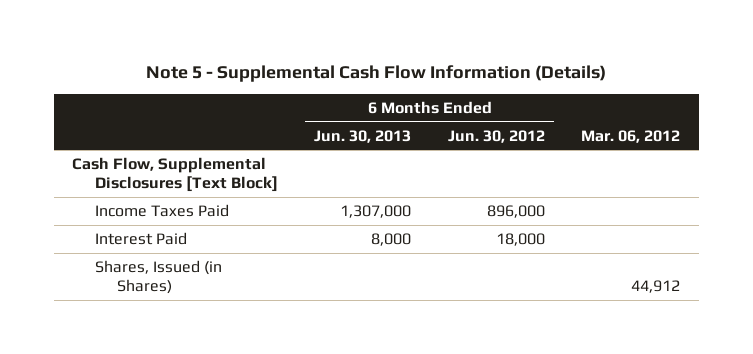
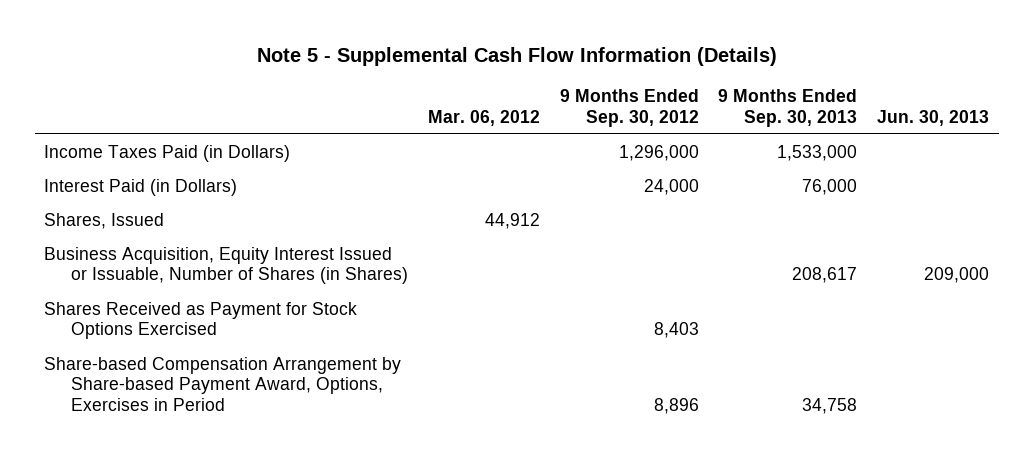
- | 6 Months Ended Jun. 30, 2013 | 6 Months Ended Jun. 30, 2012 | Mar. 06, 2012
+ | Mar. 06, 2012 | 9 Months Ended Sep. 30, 2012 | 9 Months Ended Sep. 30, 2013 | Jun. 30, 2013
- Cash Flow, Supplemental Disclosures [Text Block]
- Income Taxes Paid | 1,307,000 | 896,000 |
- Interest Paid | 8,000 | 18,000 |
- Shares, Issued (in Shares) | | | 44,912
+ Income Taxes Paid (in Dollars) | | 1,296,000 | 1,533,000 |
+ Interest Paid (in Dollars) | | 24,000 | 76,000 |
+ Shares, Issued | 44,912 | | |
+ Business Acquisition, Equity Interest Issued or Issuable, Number of Shares (in Shares) | | | 208,617 | 209,000
+ Shares Received as Payment for Stock Options Exercised | | 8,403 | |
+ Share-based Compensation Arrangement by Share-based Payment Award, Options, Exercises in Period | | 8,896 | 34,758 |

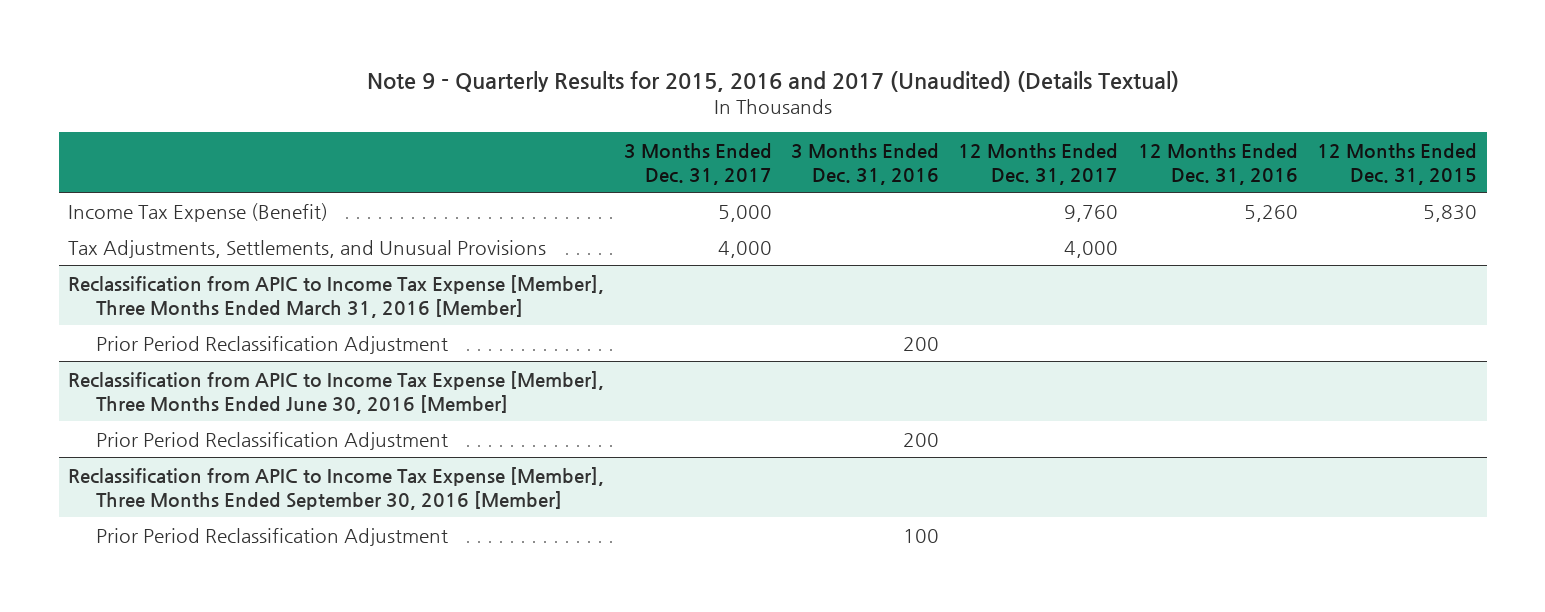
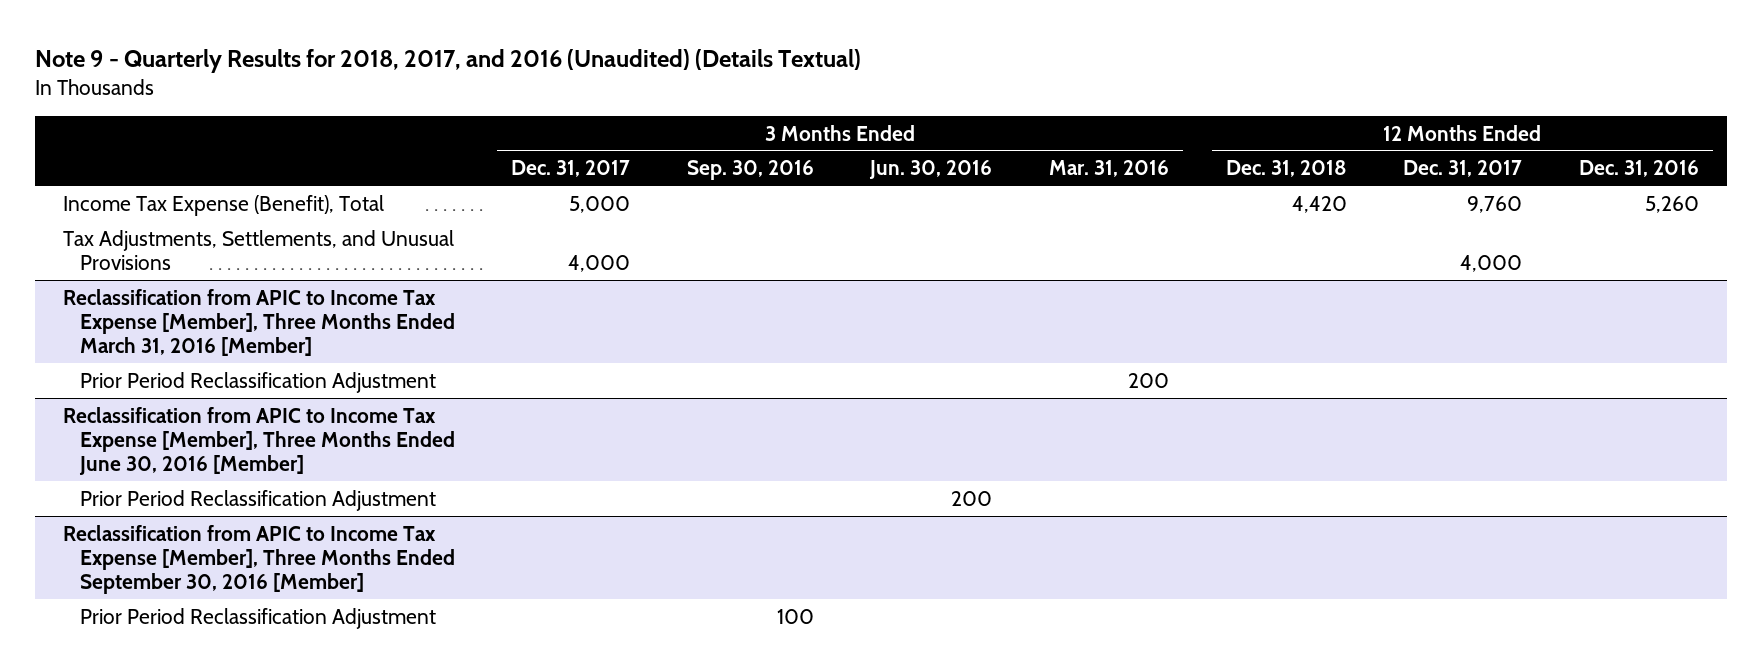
- Note 9 - Quarterly Results for 2015, 2016 and 2017 (Unaudited) (Details Textual)
+ Note 9 - Quarterly Results for 2018, 2017, and 2016 (Unaudited) (Details Textual)
- | 3 Months Ended Dec. 31, 2017 | 3 Months Ended Dec. 31, 2016 | 12 Months Ended Dec. 31, 2017 | 12 Months Ended Dec. 31, 2016 | 12 Months Ended Dec. 31, 2015
+ | 3 Months Ended Dec. 31, 2017 | 3 Months Ended Sep. 30, 2016 | 3 Months Ended Jun. 30, 2016 | 3 Months Ended Mar. 31, 2016 | 12 Months Ended Dec. 31, 2018 | 12 Months Ended Dec. 31, 2017 | 12 Months Ended Dec. 31, 2016
- Income Tax Expense (Benefit) | 5,000 | | 9,760 | 5,260 | 5,830
+ Income Tax Expense (Benefit), Total | 5,000 | | | | 4,420 | 9,760 | 5,260

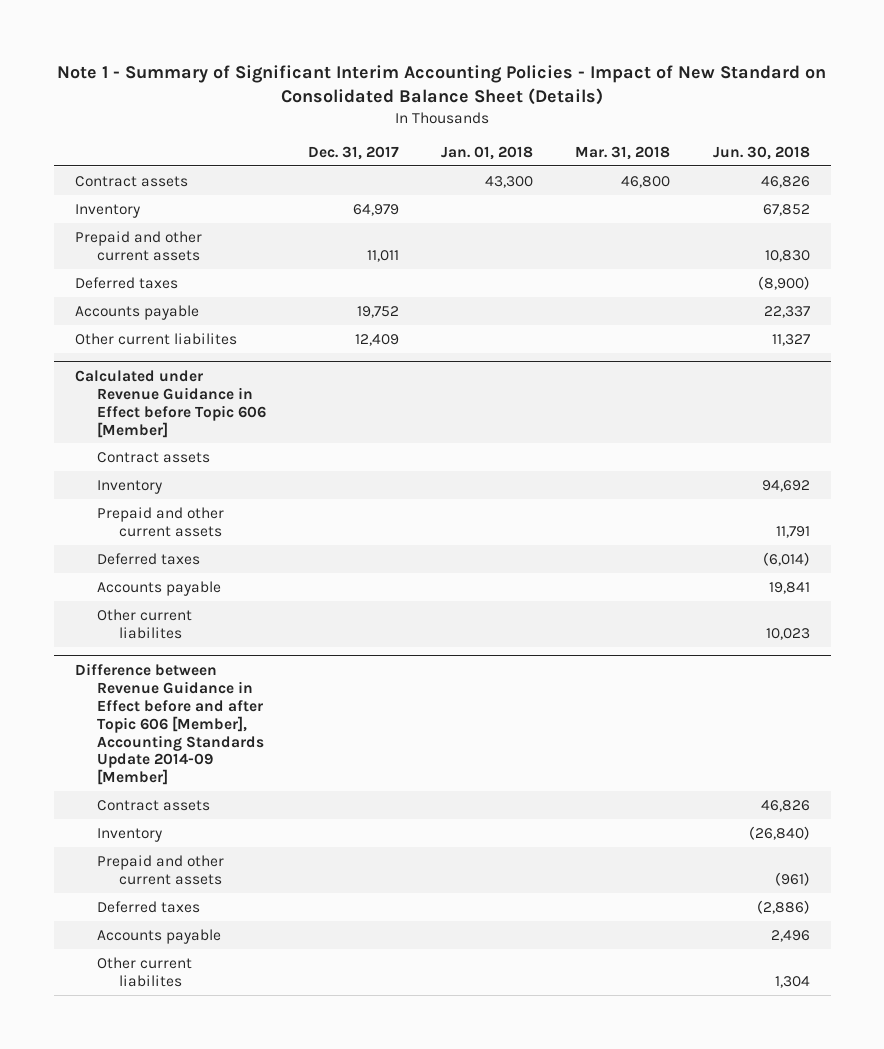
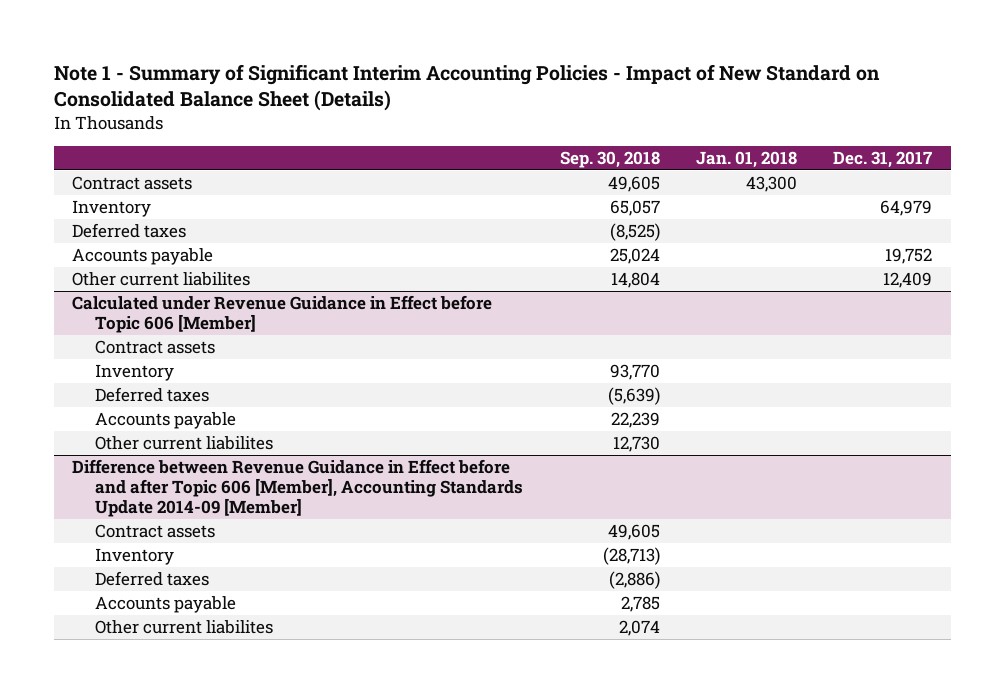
- | Dec. 31, 2017 | Jan. 01, 2018 | Mar. 31, 2018 | Jun. 30, 2018
+ | Sep. 30, 2018 | Jan. 01, 2018 | Dec. 31, 2017
- Prepaid and other current assets | 11,011 | | | 10,830
@ Calculated under Revenue Guidance in Effect before Topic 606 [Member]
- Prepaid and other current assets | | | | 11,791
@ Difference between Revenue Guidance in Effect before and after Topic 606 [Member], Accounting Standards Update 2014-09 [Member]
- Prepaid and other current assets | | | | (961)

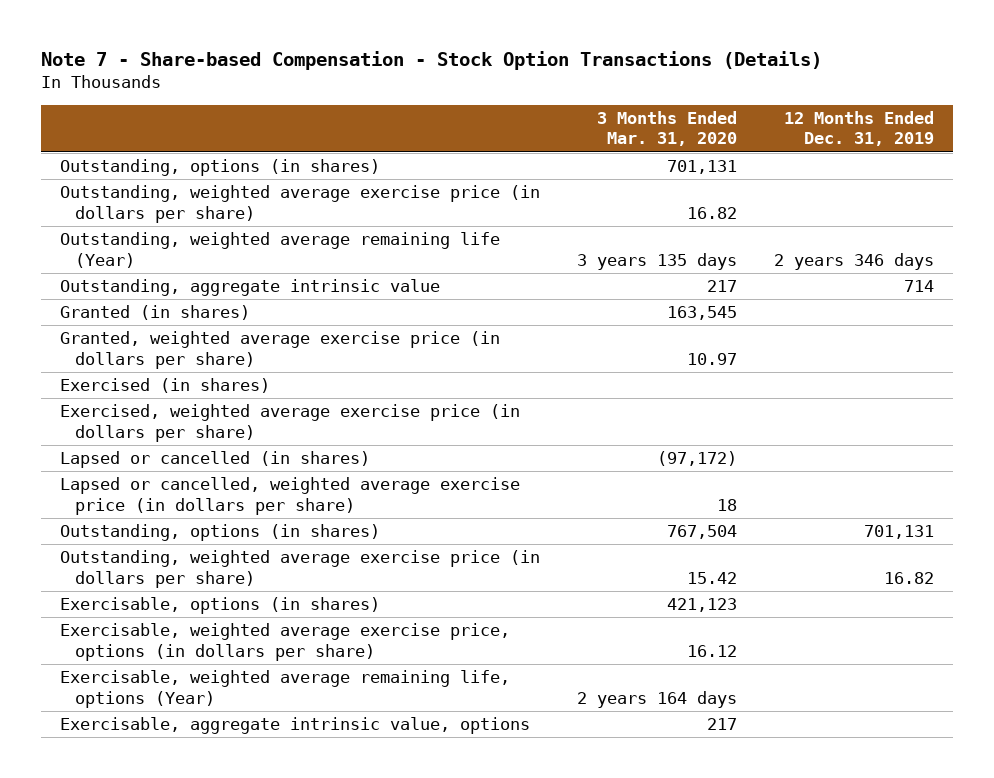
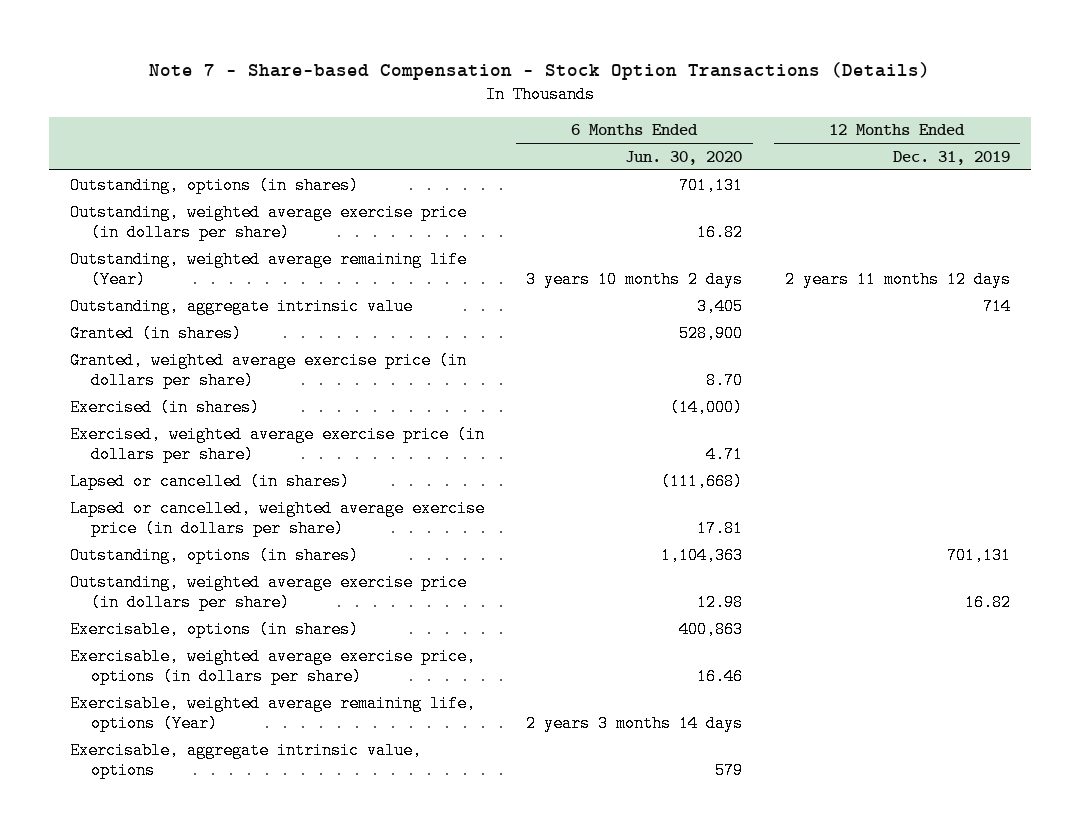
- | 3 Months Ended Mar. 31, 2020 | 12 Months Ended Dec. 31, 2019
+ | 6 Months Ended Jun. 30, 2020 | 12 Months Ended Dec. 31, 2019
- Outstanding, weighted average remaining life (Year) | 3 years 135 days | 2 years 346 days
+ Outstanding, weighted average remaining life (Year) | 3 years 10 months 2 days | 2 years 11 months 12 days

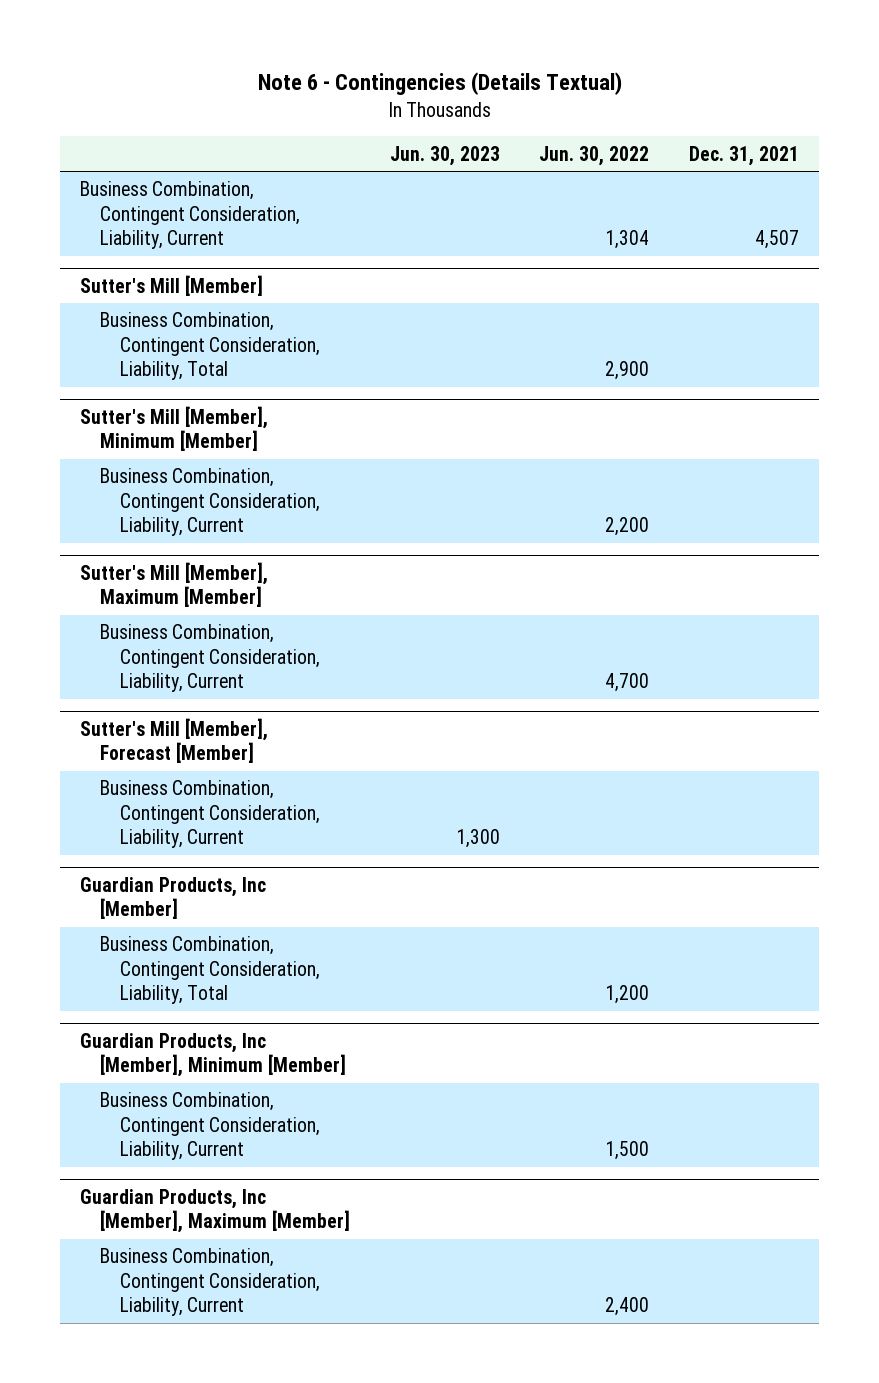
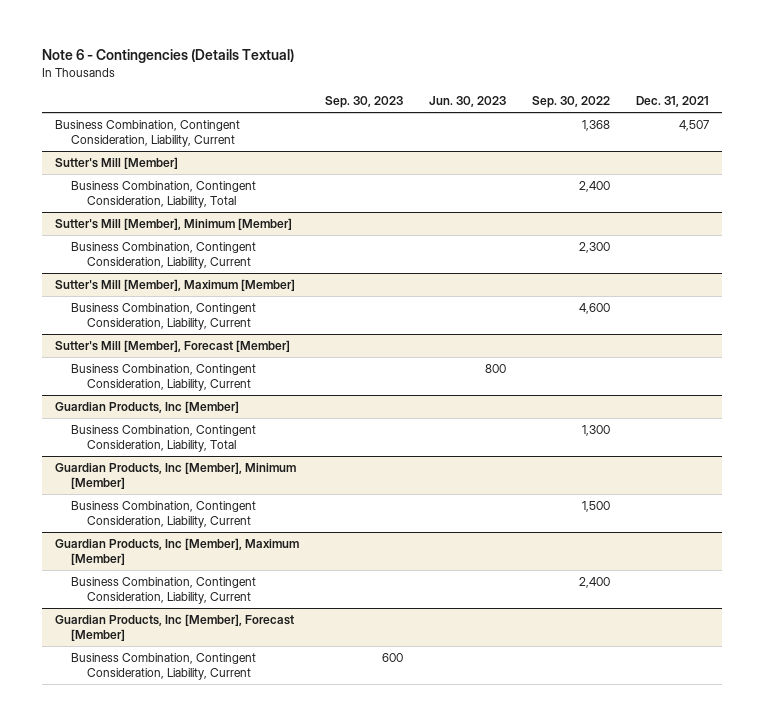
- | Jun. 30, 2023 | Jun. 30, 2022 | Dec. 31, 2021
+ | Sep. 30, 2023 | Jun. 30, 2023 | Sep. 30, 2022 | Dec. 31, 2021
@ Sutter's Mill [Member], Forecast [Member]
- Business Combination, Contingent Consideration, Liability, Current | 1,300 | |
+ Business Combination, Contingent Consideration, Liability, Current | | 800 | |
+ Guardian Products, Inc [Member], Forecast [Member]
+ Business Combination, Contingent Consideration, Liability, Current | 600 | | |

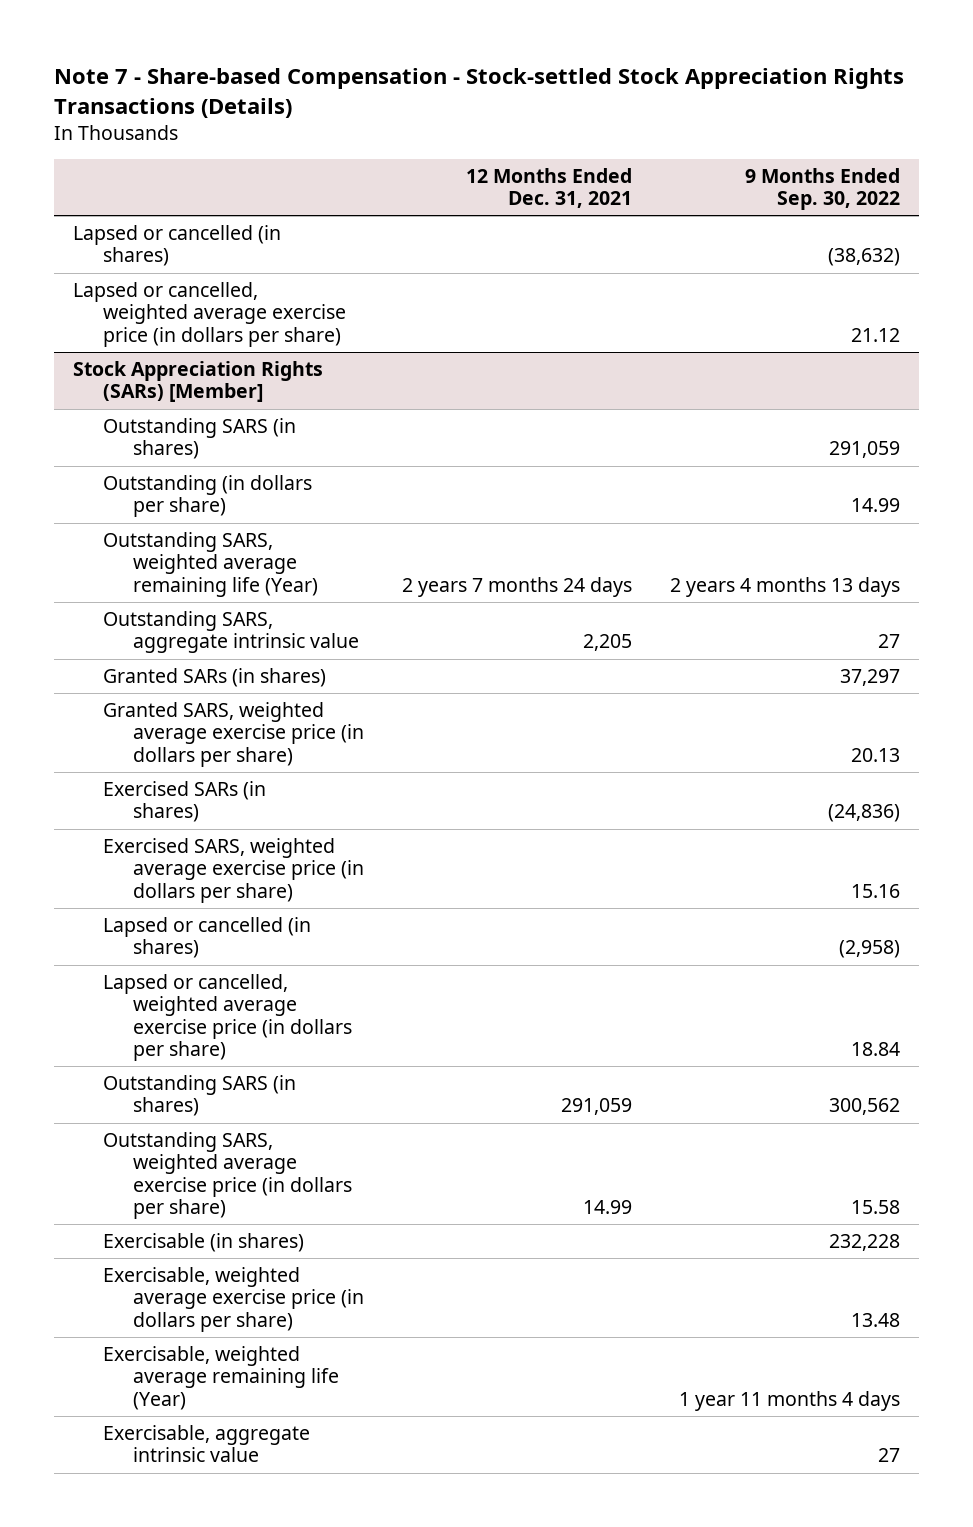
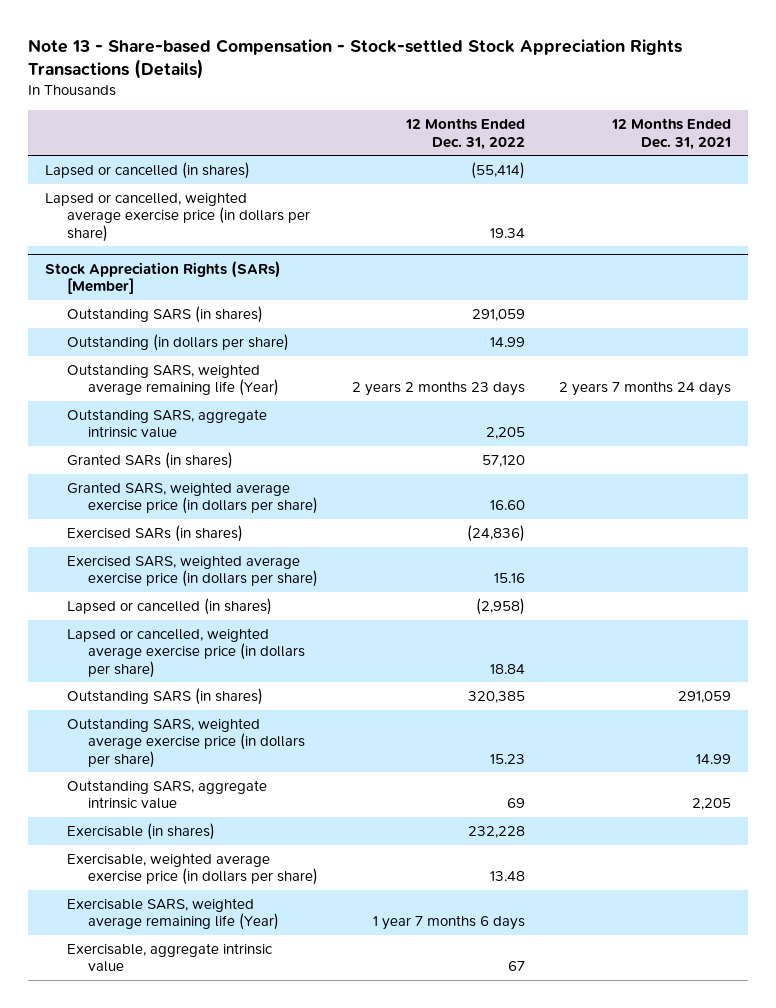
- Note 7 - Share-based Compensation - Stock-settled Stock Appreciation Rights Transactions (Details)
+ Note 13 - Share-based Compensation - Stock-settled Stock Appreciation Rights Transactions (Details)
- | 12 Months Ended Dec. 31, 2021 | 9 Months Ended Sep. 30, 2022
+ | 12 Months Ended Dec. 31, 2022 | 12 Months Ended Dec. 31, 2021
@ Stock Appreciation Rights (SARs) [Member]
+ Outstanding SARS, aggregate intrinsic value | 2,205 |
moved down: Outstanding SARS, aggregate intrinsic value | 69 | 2,205
- Exercisable, weighted average remaining life (Year) | | 1 year 11 months 4 days
+ Exercisable SARS, weighted average remaining life (Year) | 1 year 7 months 6 days |

